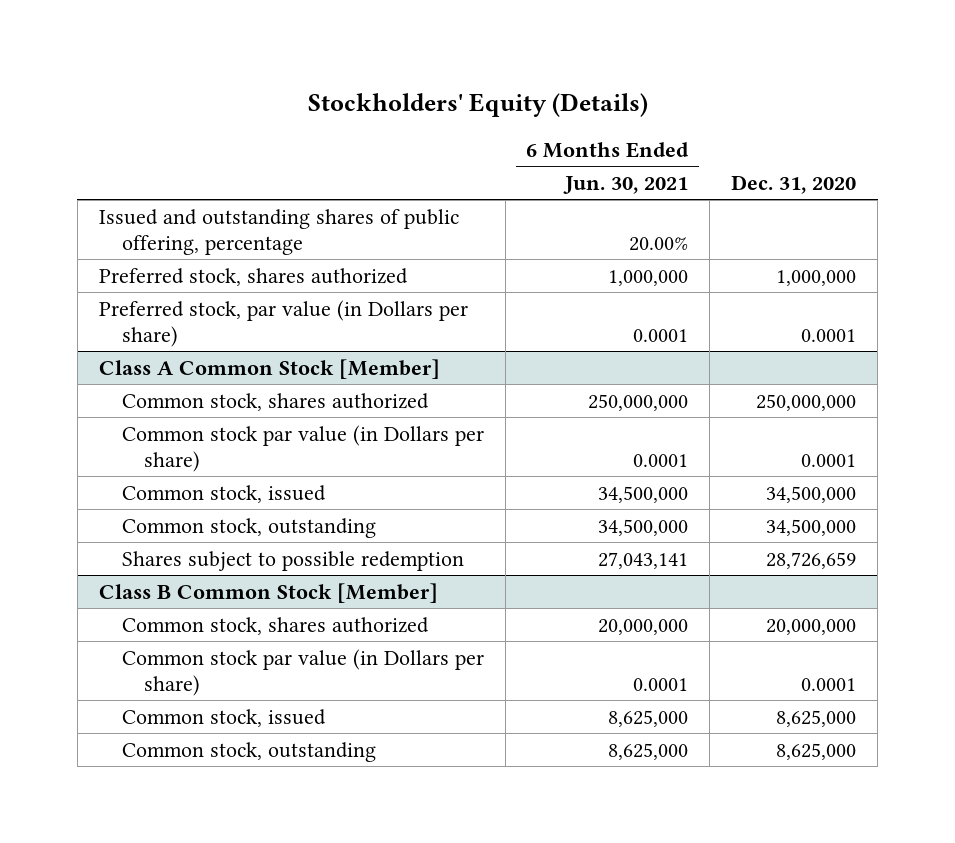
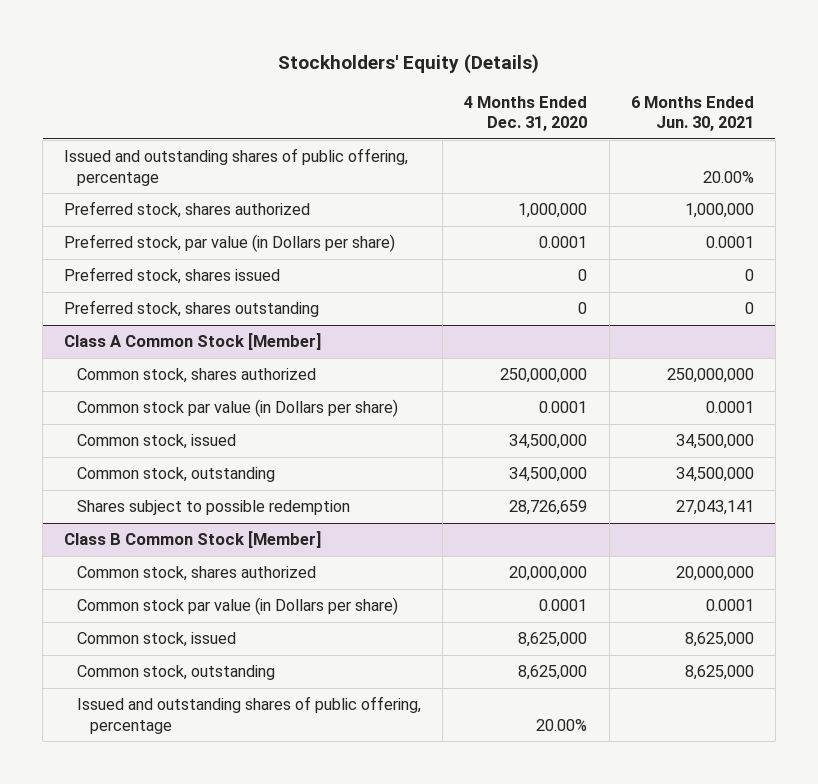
- | 6 Months Ended Jun. 30, 2021 | Dec. 31, 2020
+ | 4 Months Ended Dec. 31, 2020 | 6 Months Ended Jun. 30, 2021
+ Preferred stock, shares issued | 0 | 0
+ Preferred stock, shares outstanding | 0 | 0
@ Class B Common Stock [Member]
+ Issued and outstanding shares of public offering, percentage | 20.00% |

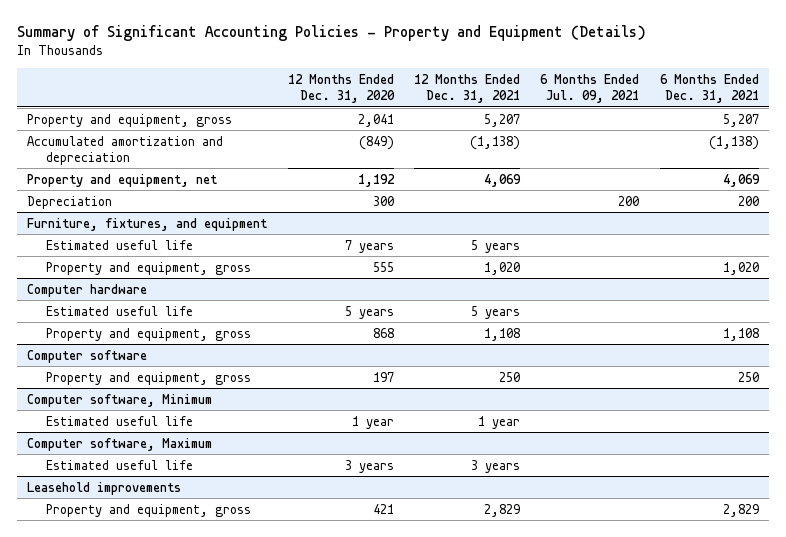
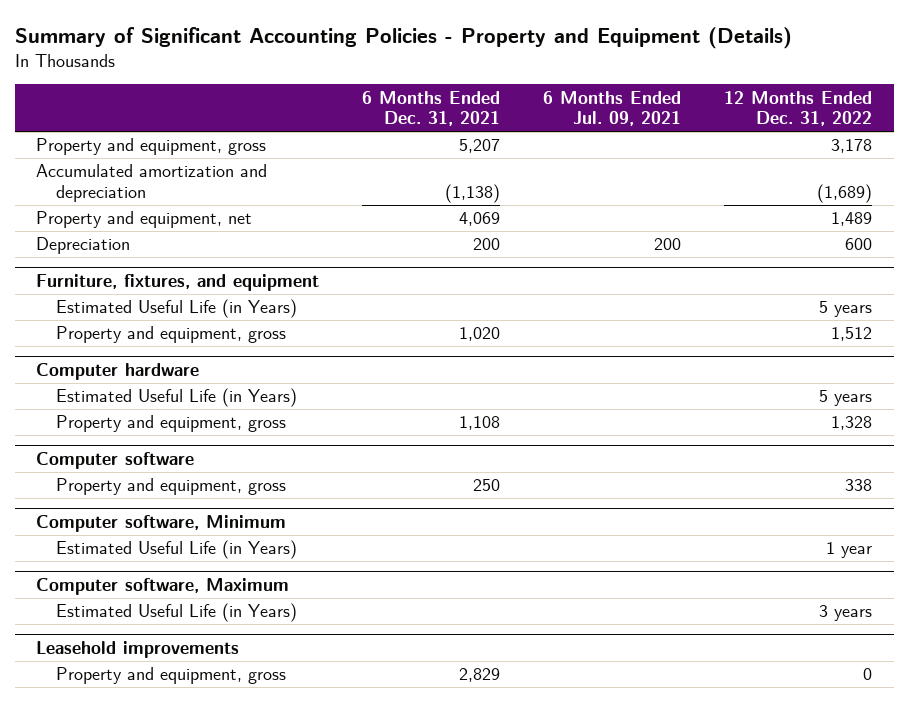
- | 12 Months Ended Dec. 31, 2020 | 12 Months Ended Dec. 31, 2021 | 6 Months Ended Jul. 09, 2021 | 6 Months Ended Dec. 31, 2021
+ | 6 Months Ended Dec. 31, 2021 | 6 Months Ended Jul. 09, 2021 | 12 Months Ended Dec. 31, 2022
@ Furniture, fixtures, and equipment
- Estimated useful life | 7 years | 5 years | |
+ Estimated Useful Life (in Years) | | | 5 years
@ Computer hardware
- Estimated useful life | 5 years | 5 years | |
+ Estimated Useful Life (in Years) | | | 5 years
@ Computer software, Minimum
- Estimated useful life | 1 year | 1 year | |
+ Estimated Useful Life (in Years) | | | 1 year
@ Computer software, Maximum
- Estimated useful life | 3 years | 3 years | |
+ Estimated Useful Life (in Years) | | | 3 years

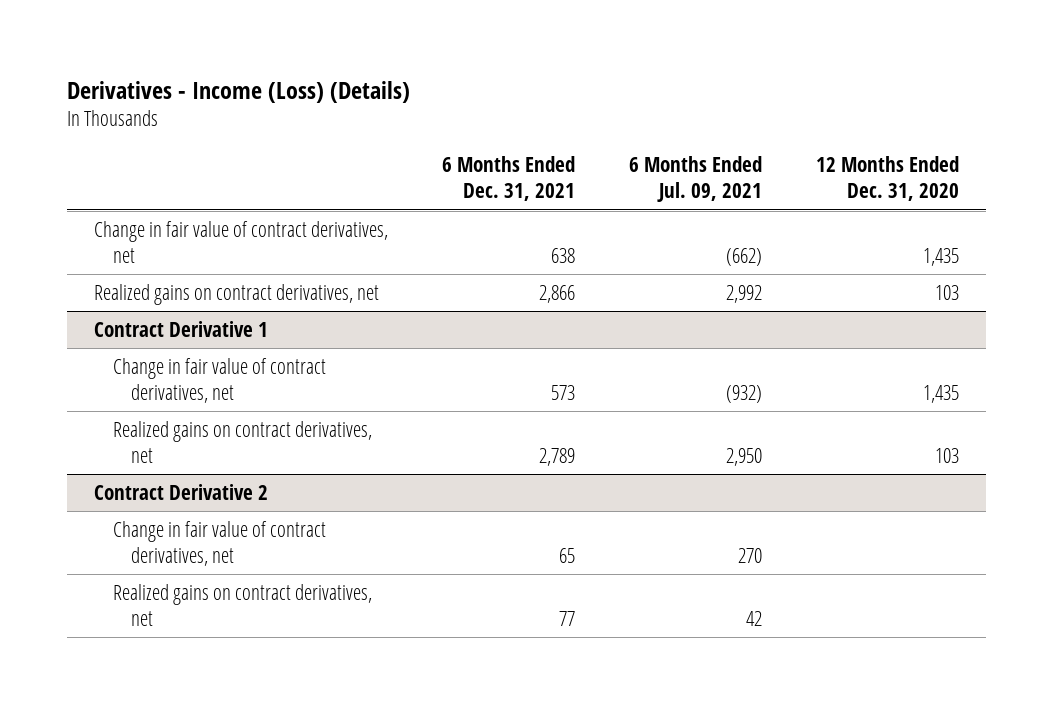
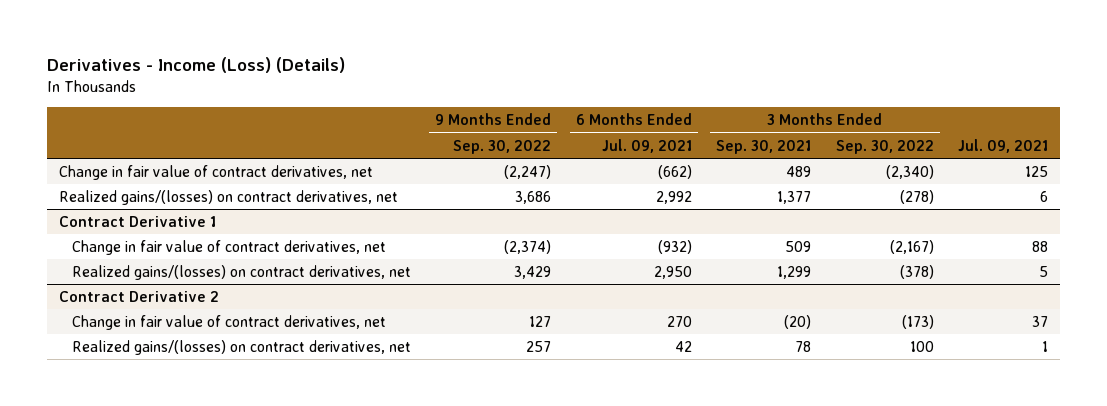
- | 6 Months Ended Dec. 31, 2021 | 6 Months Ended Jul. 09, 2021 | 12 Months Ended Dec. 31, 2020
+ | 9 Months Ended Sep. 30, 2022 | 6 Months Ended Jul. 09, 2021 | 3 Months Ended Sep. 30, 2021 | 3 Months Ended Sep. 30, 2022 | Jul. 09, 2021
- Realized gains on contract derivatives, net | 2,866 | 2,992 | 103
+ Realized gains/(losses) on contract derivatives, net | 3,686 | 2,992 | 1,377 | (278) | 6
@ Contract Derivative 1
- Realized gains on contract derivatives, net | 2,789 | 2,950 | 103
+ Realized gains/(losses) on contract derivatives, net | 3,429 | 2,950 | 1,299 | (378) | 5
@ Contract Derivative 2
- Realized gains on contract derivatives, net | 77 | 42 |
+ Realized gains/(losses) on contract derivatives, net | 257 | 42 | 78 | 100 | 1

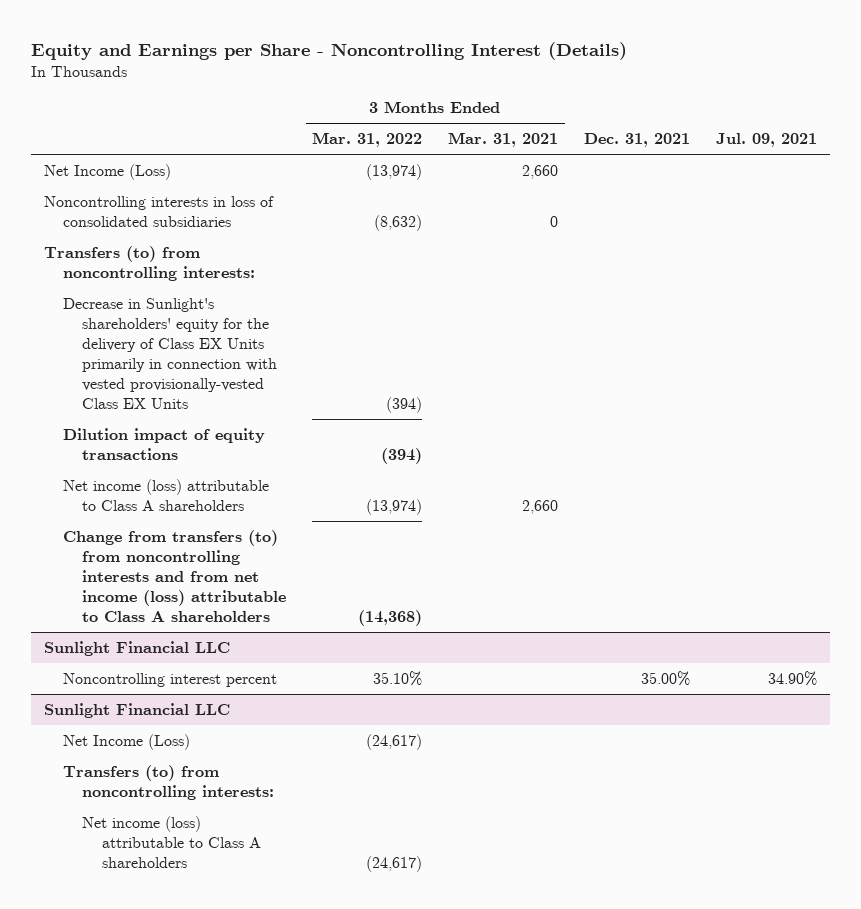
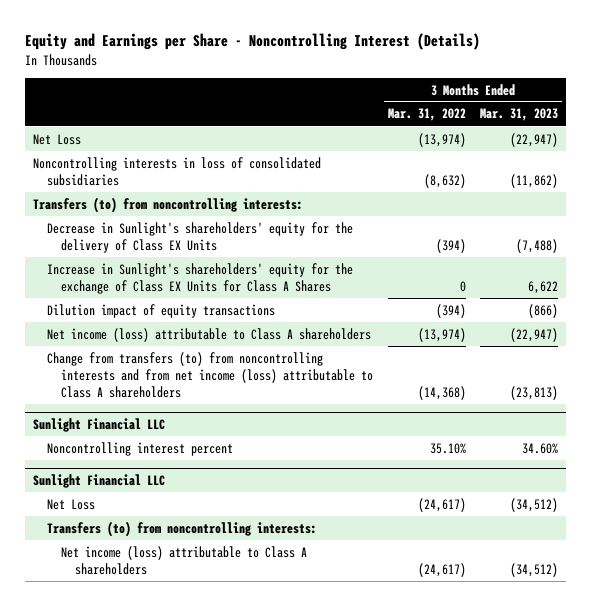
- | 3 Months Ended Mar. 31, 2022 | 3 Months Ended Mar. 31, 2021 | Dec. 31, 2021 | Jul. 09, 2021
+ | 3 Months Ended Mar. 31, 2022 | 3 Months Ended Mar. 31, 2023
- Net Income (Loss) | (13,974) | 2,660 | |
+ Net Loss | (13,974) | (22,947)
- Decrease in Sunlight's shareholders' equity for the delivery of Class EX Units primarily in connection with vested provisionally-vested Class EX Units | (394) | | |
+ Decrease in Sunlight's shareholders' equity for the delivery of Class EX Units | (394) | (7,488)
+ Increase in Sunlight's shareholders' equity for the exchange of Class EX Units for Class A Shares | 0 | 6,622
@ Sunlight Financial LLC
- Net Income (Loss) | (24,617) | | |
+ Net Loss | (24,617) | (34,512)

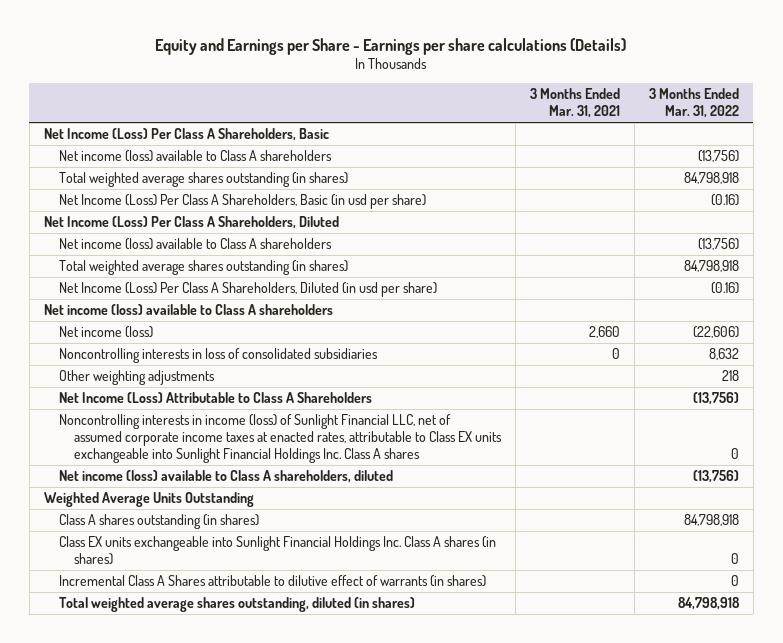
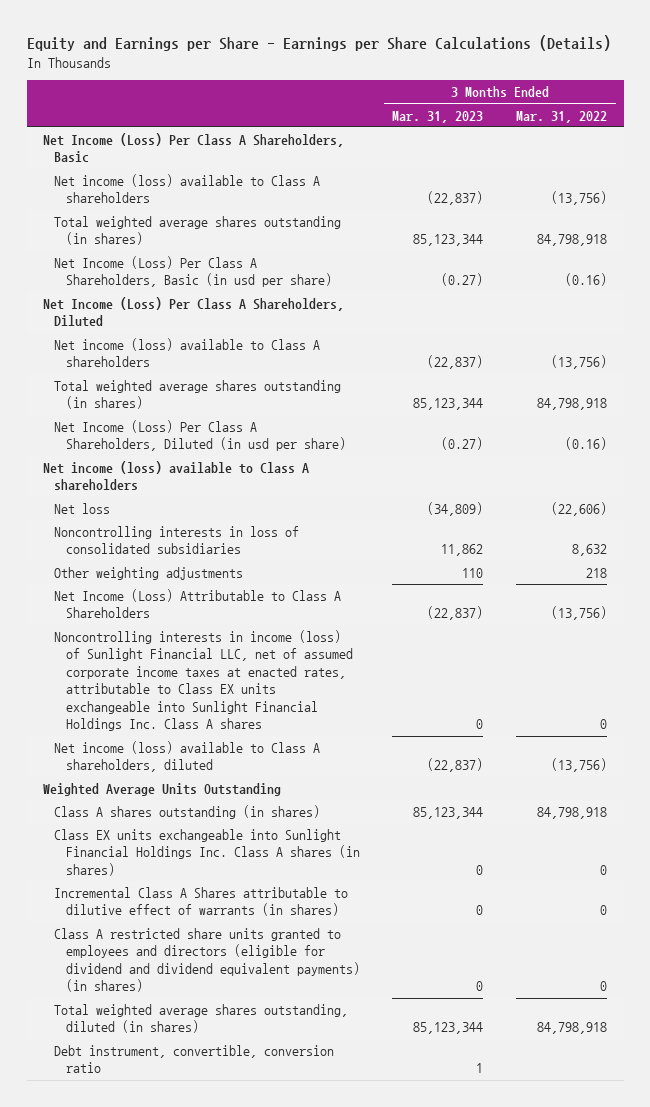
- Equity and Earnings per Share - Earnings per share calculations (Details)
+ Equity and Earnings per Share - Earnings per Share Calculations (Details)
- | 3 Months Ended Mar. 31, 2021 | 3 Months Ended Mar. 31, 2022
+ | 3 Months Ended Mar. 31, 2023 | 3 Months Ended Mar. 31, 2022
- Net income (loss) | 2,660 | (22,606)
+ Net loss | (34,809) | (22,606)
+ Class A restricted share units granted to employees and directors (eligible for dividend and dividend equivalent payments) (in shares) | 0 | 0
+ Debt instrument, convertible, conversion ratio | 1 |

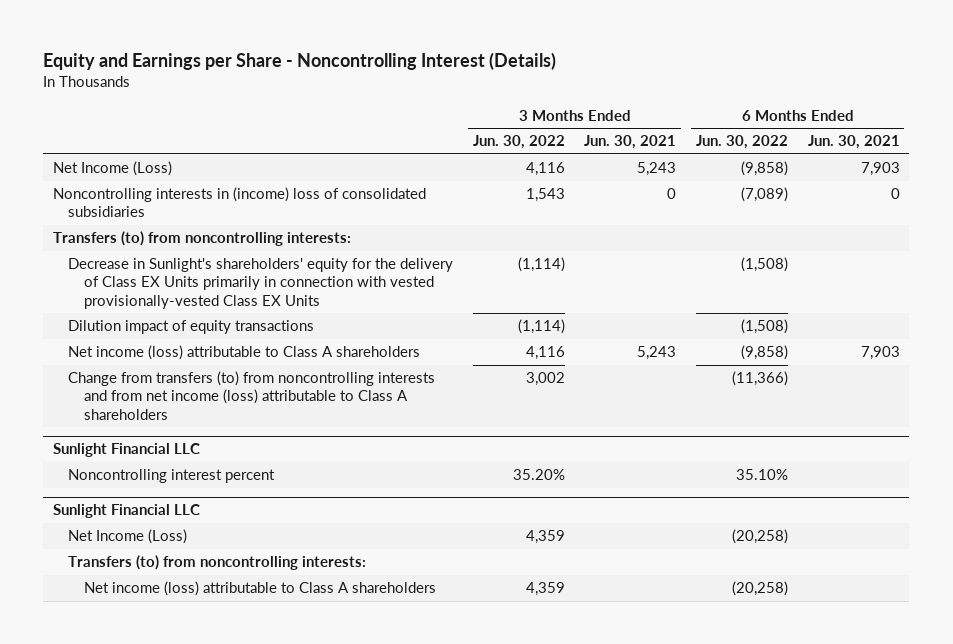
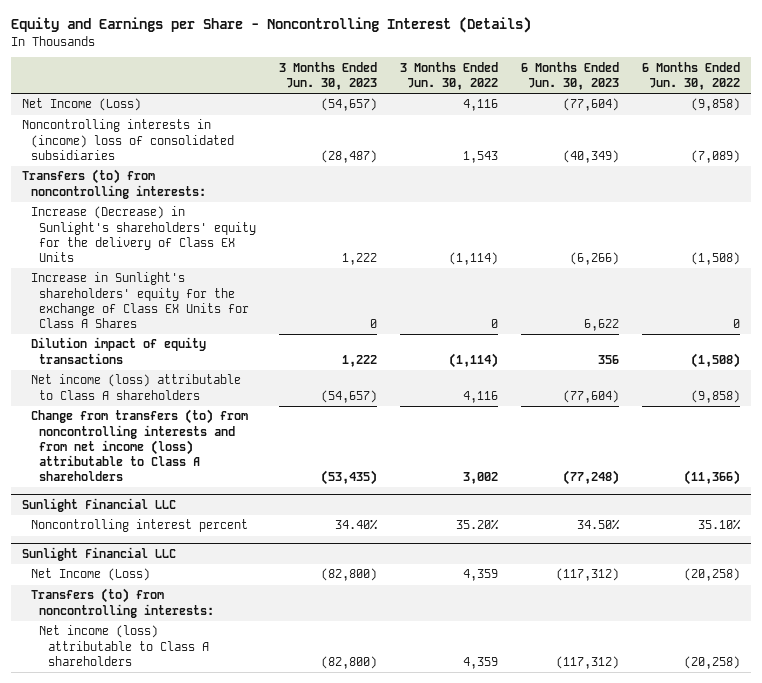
- | 3 Months Ended Jun. 30, 2022 | 3 Months Ended Jun. 30, 2021 | 6 Months Ended Jun. 30, 2022 | 6 Months Ended Jun. 30, 2021
+ | 3 Months Ended Jun. 30, 2023 | 3 Months Ended Jun. 30, 2022 | 6 Months Ended Jun. 30, 2023 | 6 Months Ended Jun. 30, 2022
- Decrease in Sunlight's shareholders' equity for the delivery of Class EX Units primarily in connection with vested provisionally-vested Class EX Units | (1,114) | | (1,508) |
+ Increase (Decrease) in Sunlight's shareholders' equity for the delivery of Class EX Units | 1,222 | (1,114) | (6,266) | (1,508)
+ Increase in Sunlight's shareholders' equity for the exchange of Class EX Units for Class A Shares | 0 | 0 | 6,622 | 0

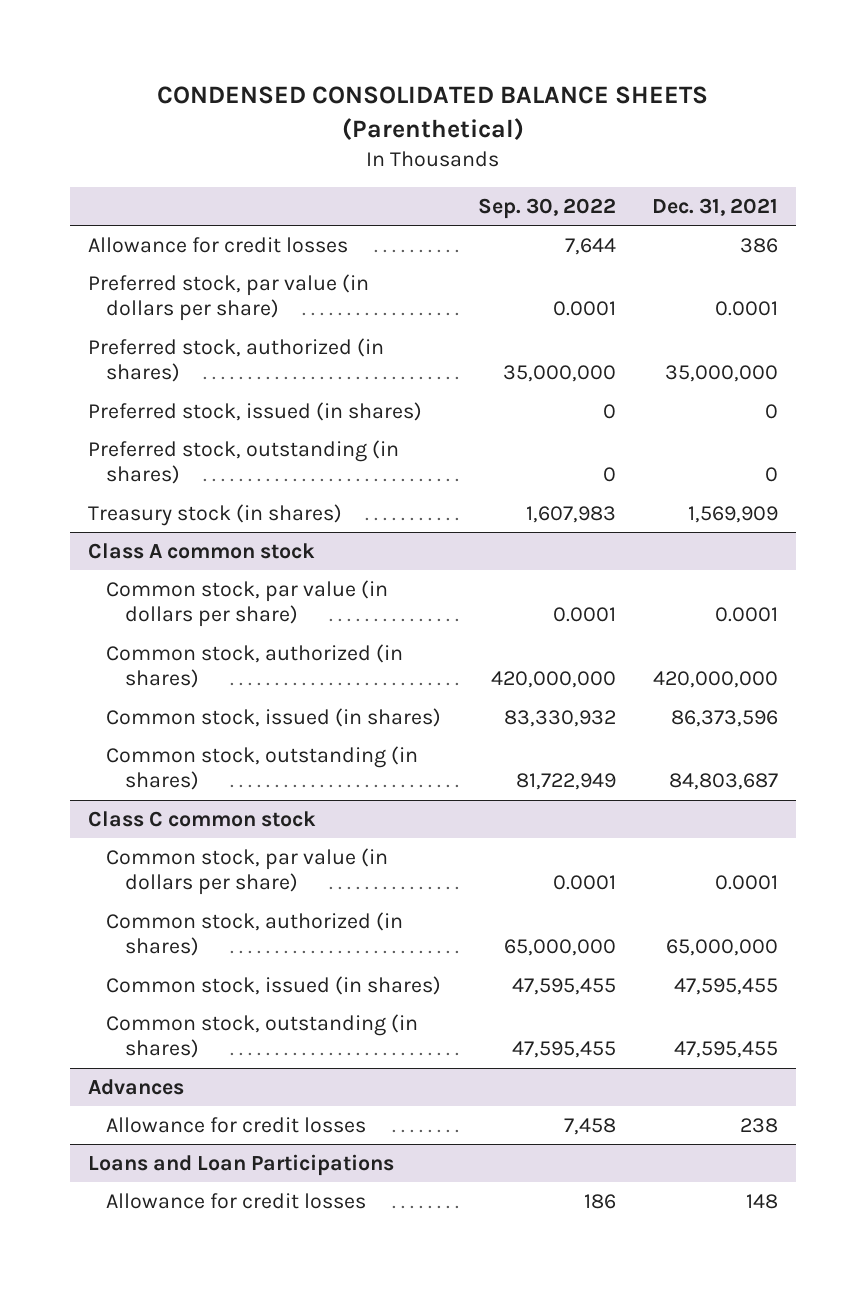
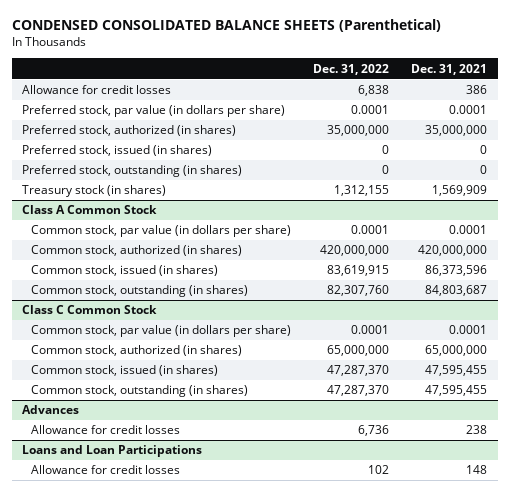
- | Sep. 30, 2022 | Dec. 31, 2021
+ | Dec. 31, 2022 | Dec. 31, 2021
- Class A common stock
+ Class A Common Stock
- Class C common stock
+ Class C Common Stock

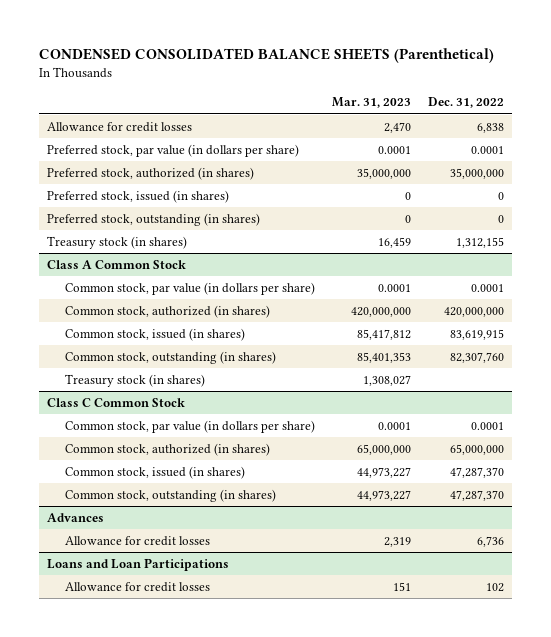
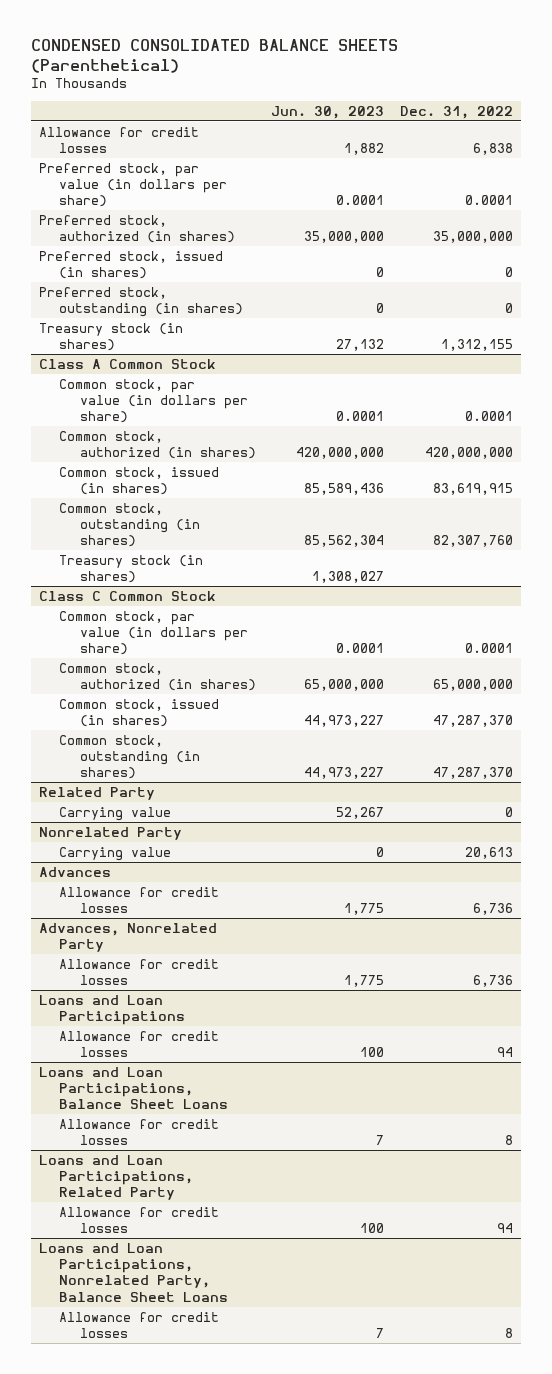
- | Mar. 31, 2023 | Dec. 31, 2022
+ | Jun. 30, 2023 | Dec. 31, 2022
+ Related Party
+ Carrying value | 52,267 | 0
+ Nonrelated Party
+ Carrying value | 0 | 20,613
+ Advances, Nonrelated Party
+ Allowance for credit losses | 1,775 | 6,736
@ Loans and Loan Participations
- Allowance for credit losses | 151 | 102
+ Allowance for credit losses | 100 | 94
+ Loans and Loan Participations, Balance Sheet Loans
+ Allowance for credit losses | 7 | 8
+ Loans and Loan Participations, Related Party
+ Allowance for credit losses | 100 | 94
+ Loans and Loan Participations, Nonrelated Party, Balance Sheet Loans
+ Allowance for credit losses | 7 | 8

